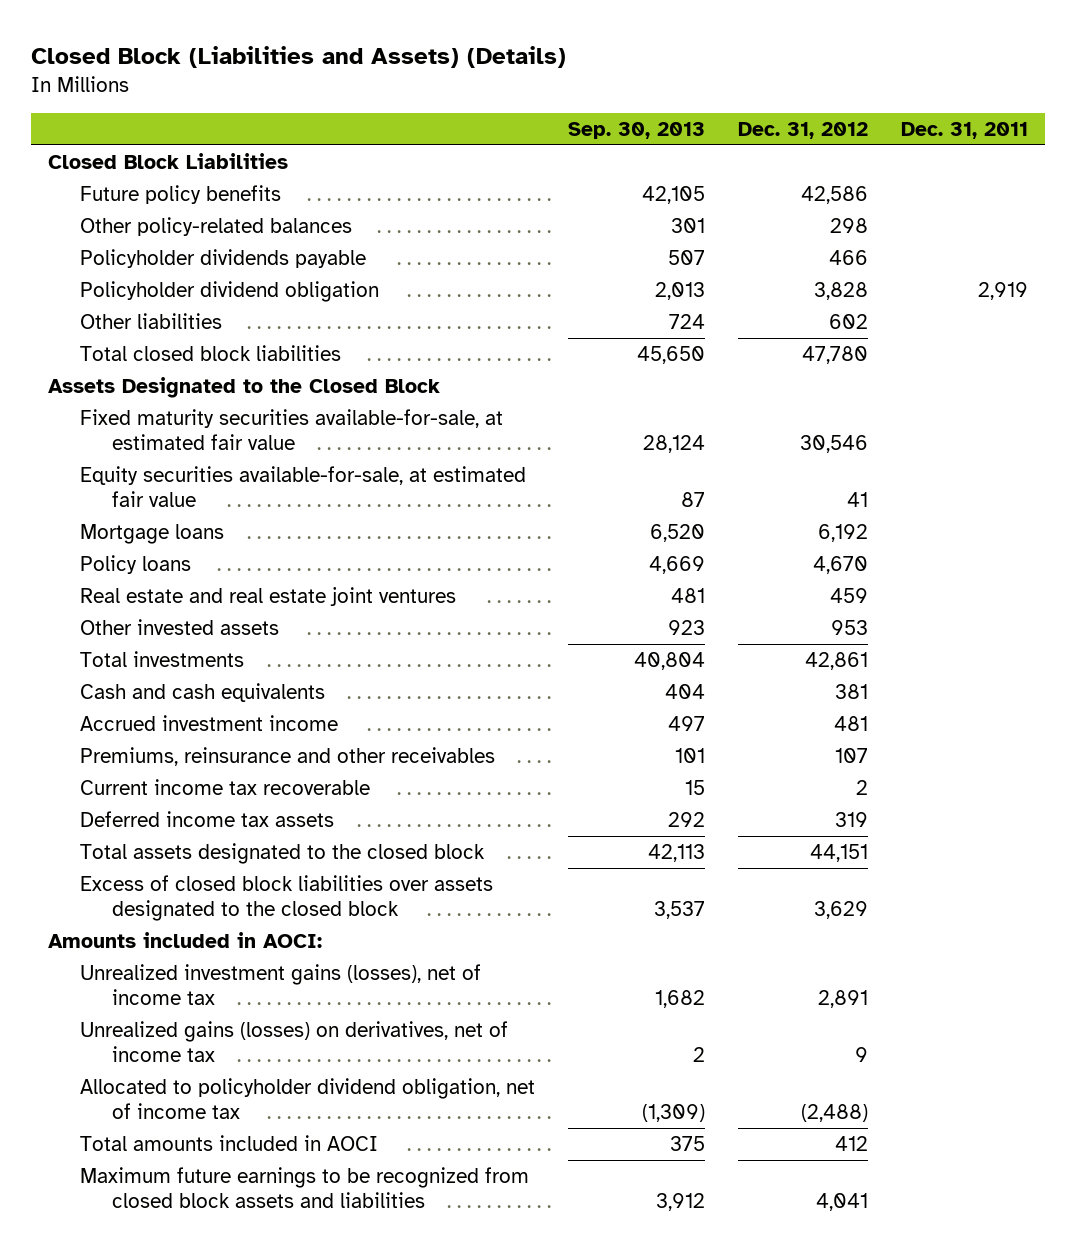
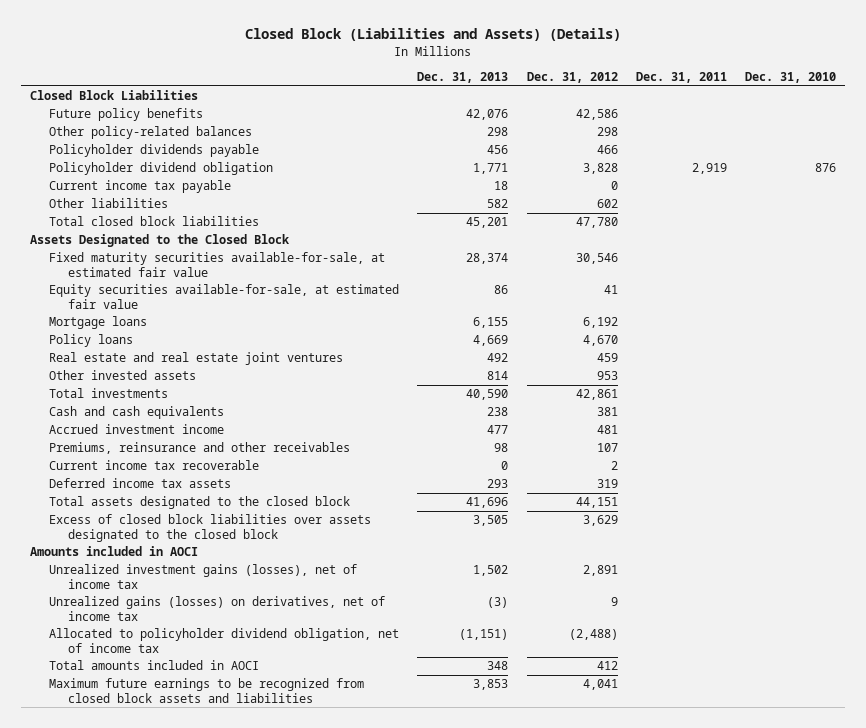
- | Sep. 30, 2013 | Dec. 31, 2012 | Dec. 31, 2011
+ | Dec. 31, 2013 | Dec. 31, 2012 | Dec. 31, 2011 | Dec. 31, 2010
+ Current income tax payable | 18 | 0 | |
- Amounts included in AOCI:
+ Amounts included in AOCI

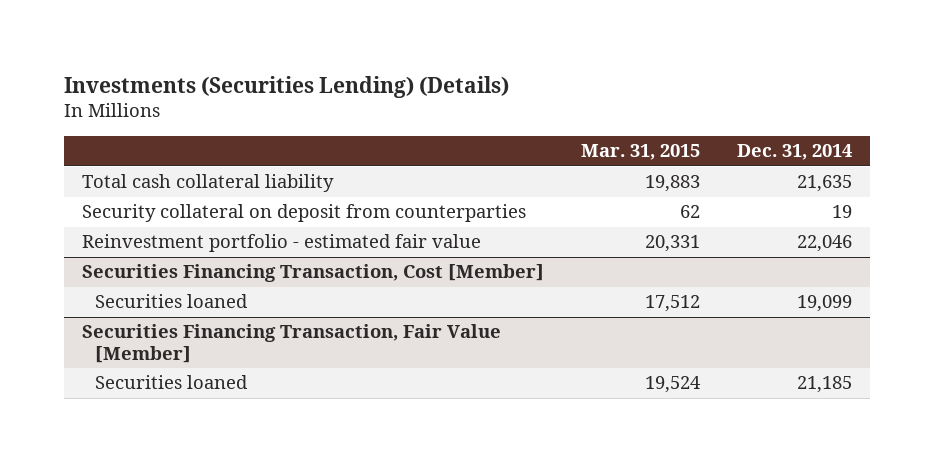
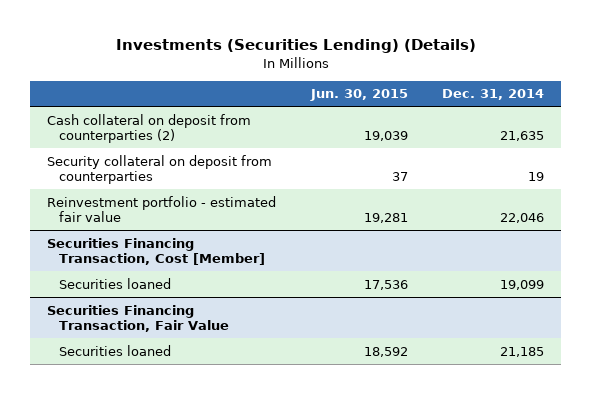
- | Mar. 31, 2015 | Dec. 31, 2014
+ | Jun. 30, 2015 | Dec. 31, 2014
- Total cash collateral liability | 19,883 | 21,635
+ Cash collateral on deposit from counterparties (2) | 19,039 | 21,635
- Securities Financing Transaction, Fair Value [Member]
+ Securities Financing Transaction, Fair Value

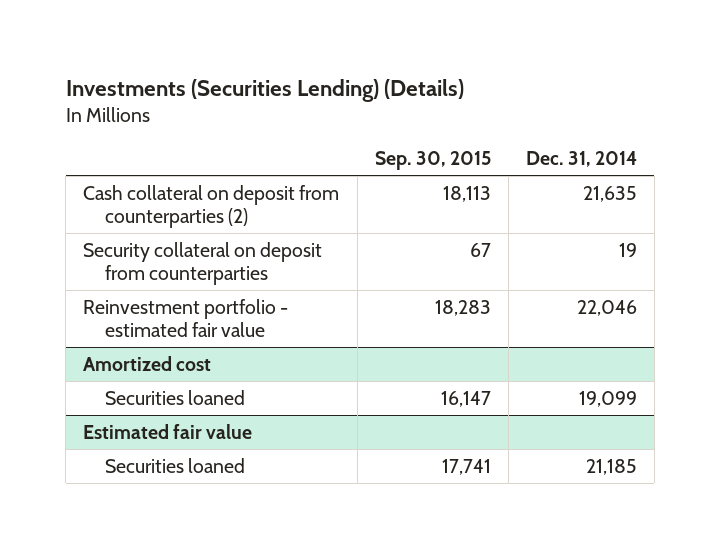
- | Jun. 30, 2015 | Dec. 31, 2014
+ | Sep. 30, 2015 | Dec. 31, 2014
- Securities Financing Transaction, Cost [Member]
+ Amortized cost
- Securities Financing Transaction, Fair Value
+ Estimated fair value

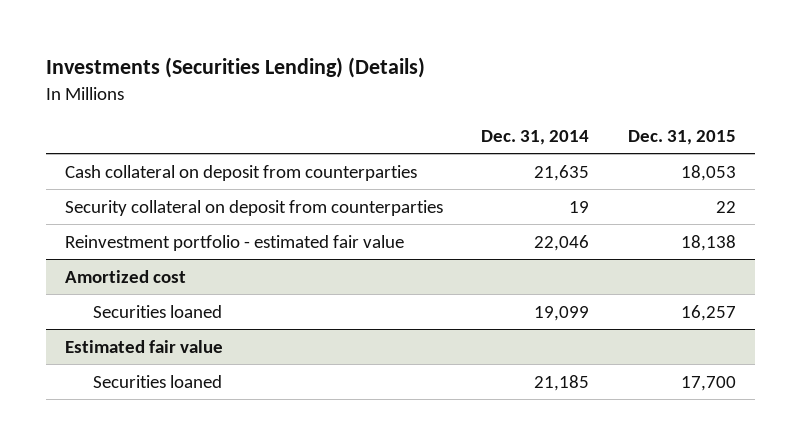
- | Sep. 30, 2015 | Dec. 31, 2014
+ | Dec. 31, 2014 | Dec. 31, 2015
- Cash collateral on deposit from counterparties (2) | 18,113 | 21,635
+ Cash collateral on deposit from counterparties | 21,635 | 18,053

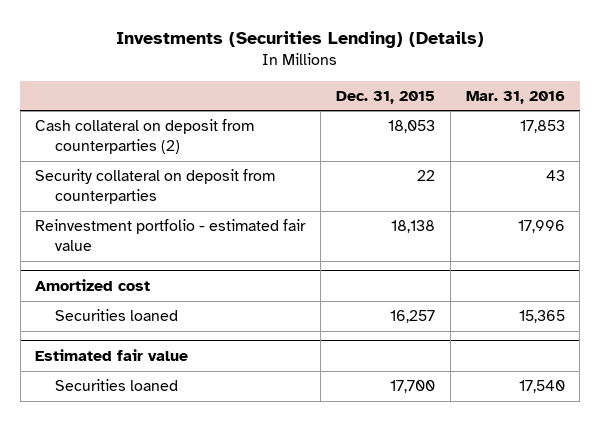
- | Dec. 31, 2014 | Dec. 31, 2015
+ | Dec. 31, 2015 | Mar. 31, 2016
- Cash collateral on deposit from counterparties | 21,635 | 18,053
+ Cash collateral on deposit from counterparties (2) | 18,053 | 17,853

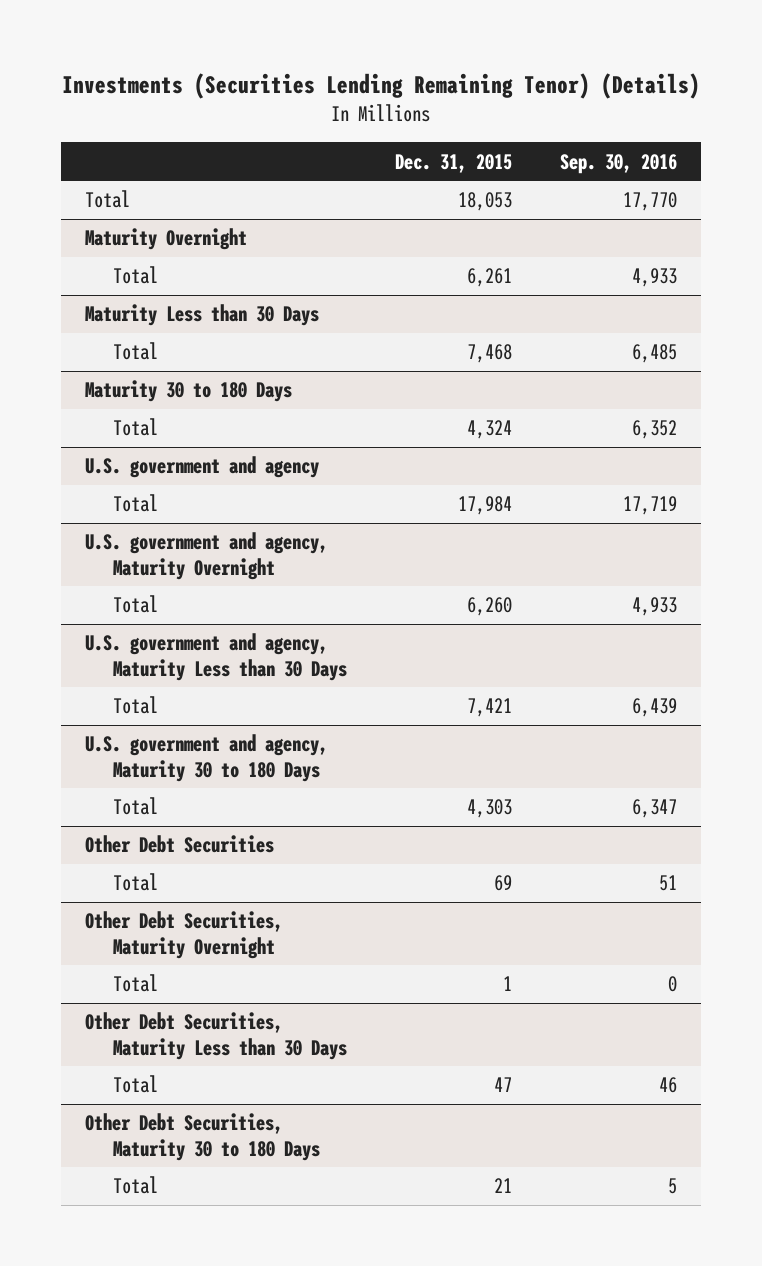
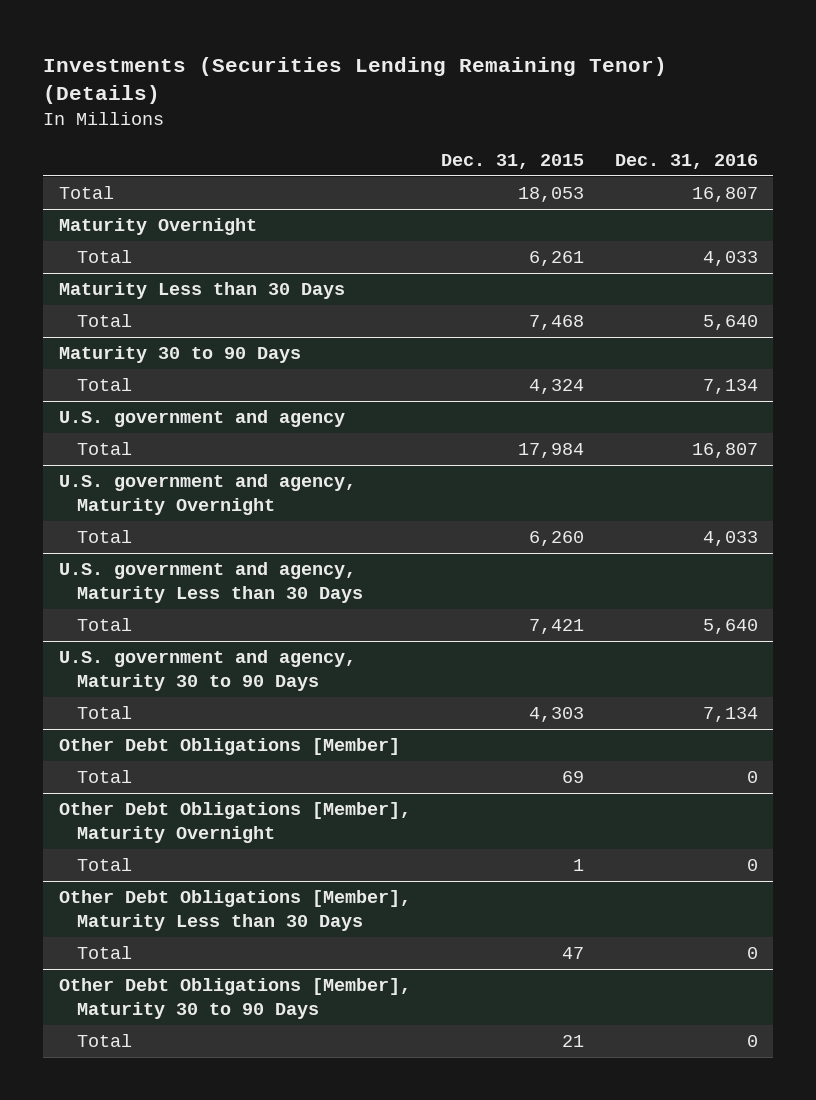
- | Dec. 31, 2015 | Sep. 30, 2016
+ | Dec. 31, 2015 | Dec. 31, 2016
- Maturity 30 to 180 Days
+ Maturity 30 to 90 Days
- U.S. government and agency, Maturity 30 to 180 Days
+ U.S. government and agency, Maturity 30 to 90 Days
- Other Debt Securities
+ Other Debt Obligations [Member]
- Other Debt Securities, Maturity Overnight
+ Other Debt Obligations [Member], Maturity Overnight
- Other Debt Securities, Maturity Less than 30 Days
+ Other Debt Obligations [Member], Maturity Less than 30 Days
- Other Debt Securities, Maturity 30 to 180 Days
+ Other Debt Obligations [Member], Maturity 30 to 90 Days

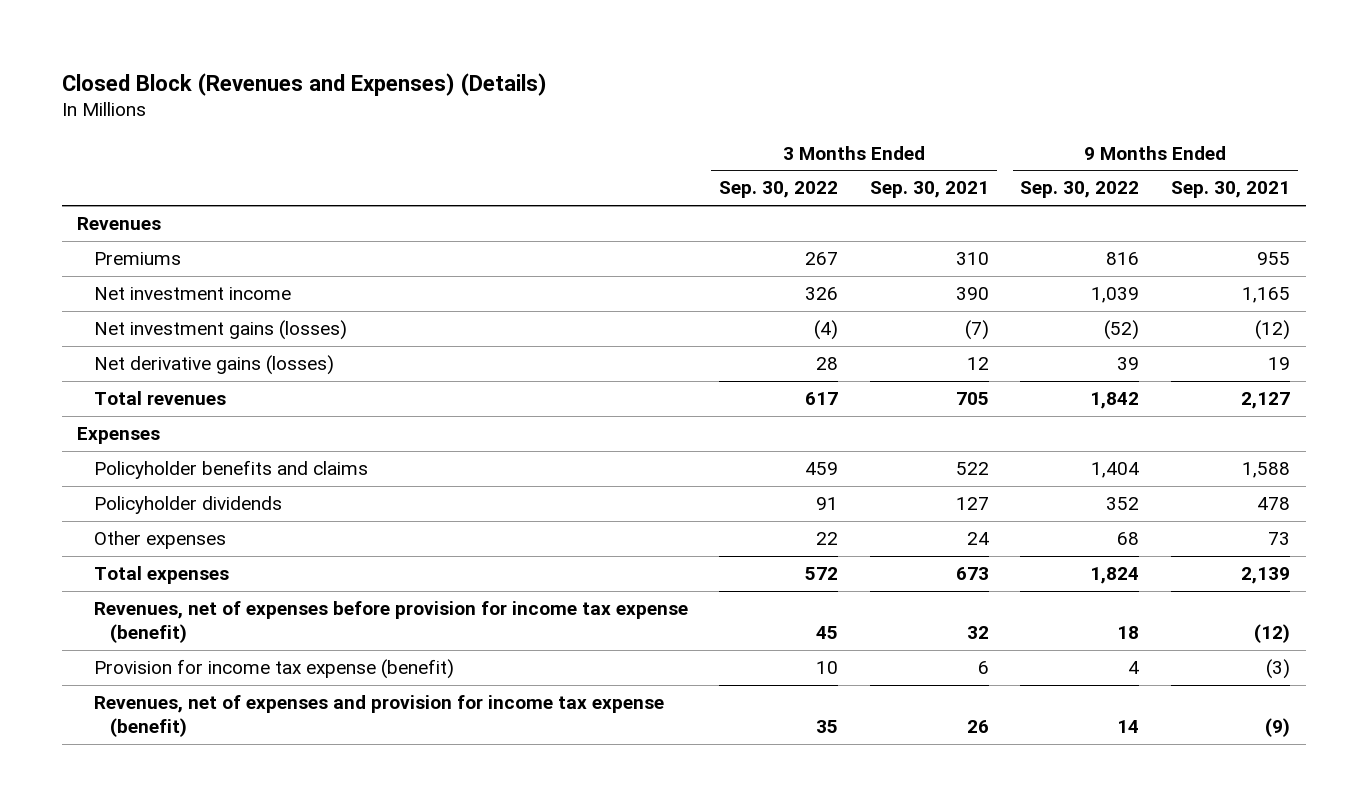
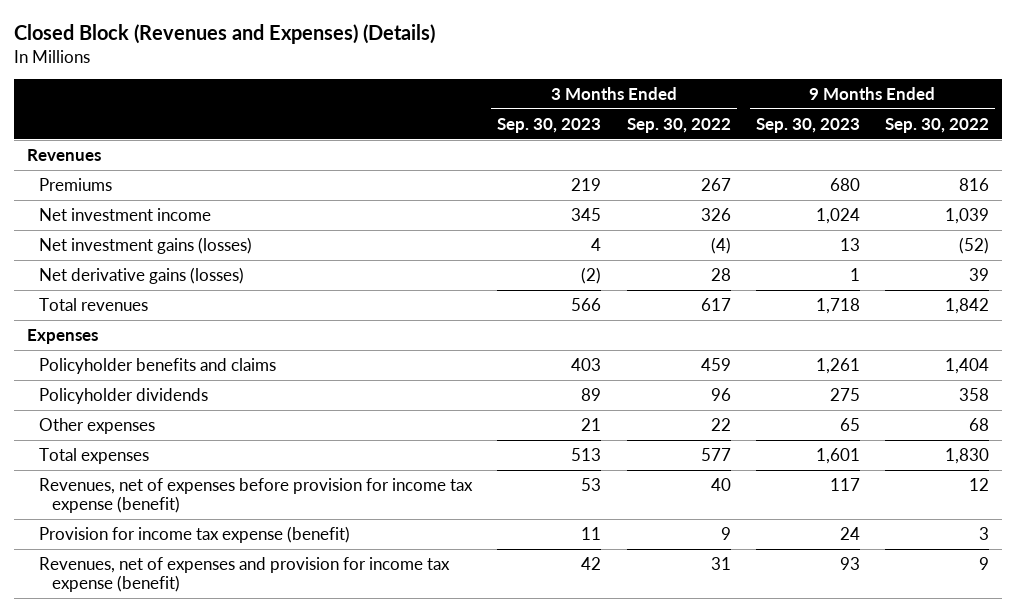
- | 3 Months Ended Sep. 30, 2022 | 3 Months Ended Sep. 30, 2021 | 9 Months Ended Sep. 30, 2022 | 9 Months Ended Sep. 30, 2021
+ | 3 Months Ended Sep. 30, 2023 | 3 Months Ended Sep. 30, 2022 | 9 Months Ended Sep. 30, 2023 | 9 Months Ended Sep. 30, 2022
- Policyholder dividends | 91 | 127 | 352 | 478
+ Policyholder dividends | 89 | 96 | 275 | 358
- Total expenses | 572 | 673 | 1,824 | 2,139
- Revenues, net of expenses before provision for income tax expense (benefit) | 45 | 32 | 18 | (12)
- Provision for income tax expense (benefit) | 10 | 6 | 4 | (3)
- Revenues, net of expenses and provision for income tax expense (benefit) | 35 | 26 | 14 | (9)
+ Total expenses | 513 | 577 | 1,601 | 1,830
+ Revenues, net of expenses before provision for income tax expense (benefit) | 53 | 40 | 117 | 12
+ Provision for income tax expense (benefit) | 11 | 9 | 24 | 3
+ Revenues, net of expenses and provision for income tax expense (benefit) | 42 | 31 | 93 | 9

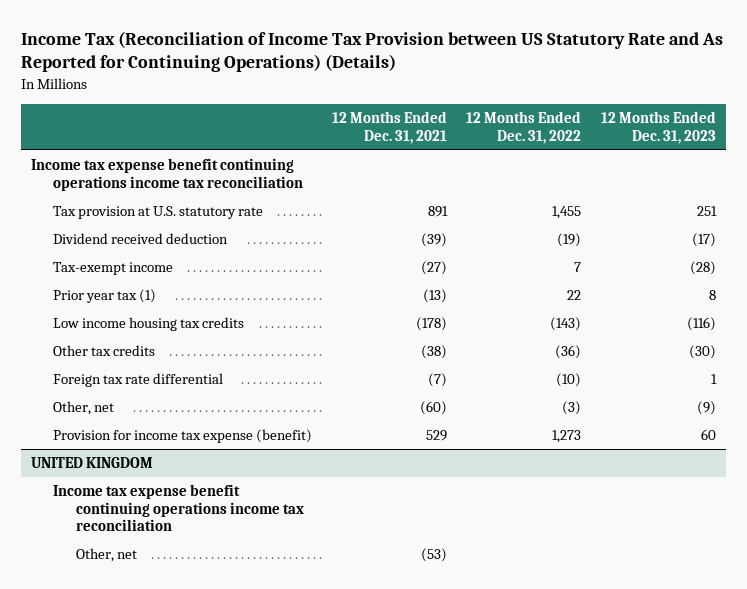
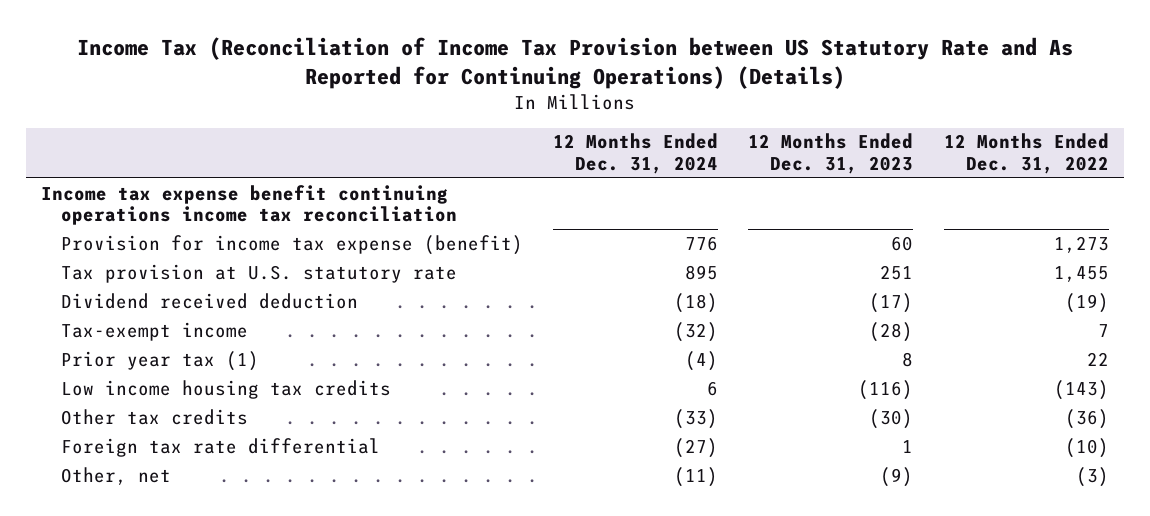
- | 12 Months Ended Dec. 31, 2021 | 12 Months Ended Dec. 31, 2022 | 12 Months Ended Dec. 31, 2023
+ | 12 Months Ended Dec. 31, 2024 | 12 Months Ended Dec. 31, 2023 | 12 Months Ended Dec. 31, 2022
moved up: Provision for income tax expense (benefit) | 776 | 60 | 1,273
- UNITED KINGDOM
- Income tax expense benefit continuing operations income tax reconciliation
- Other, net | (53) | |

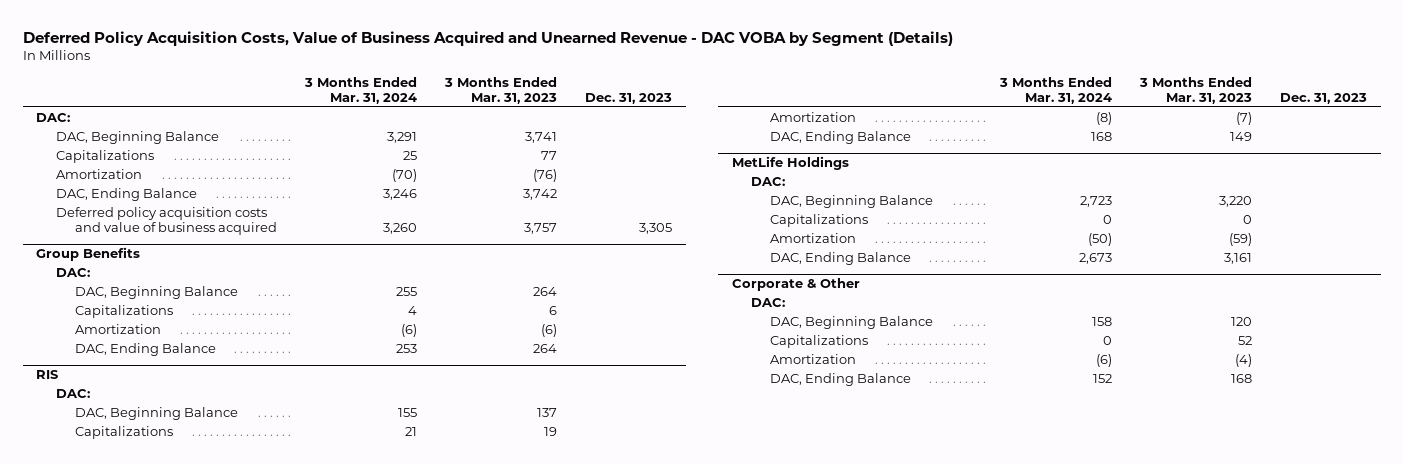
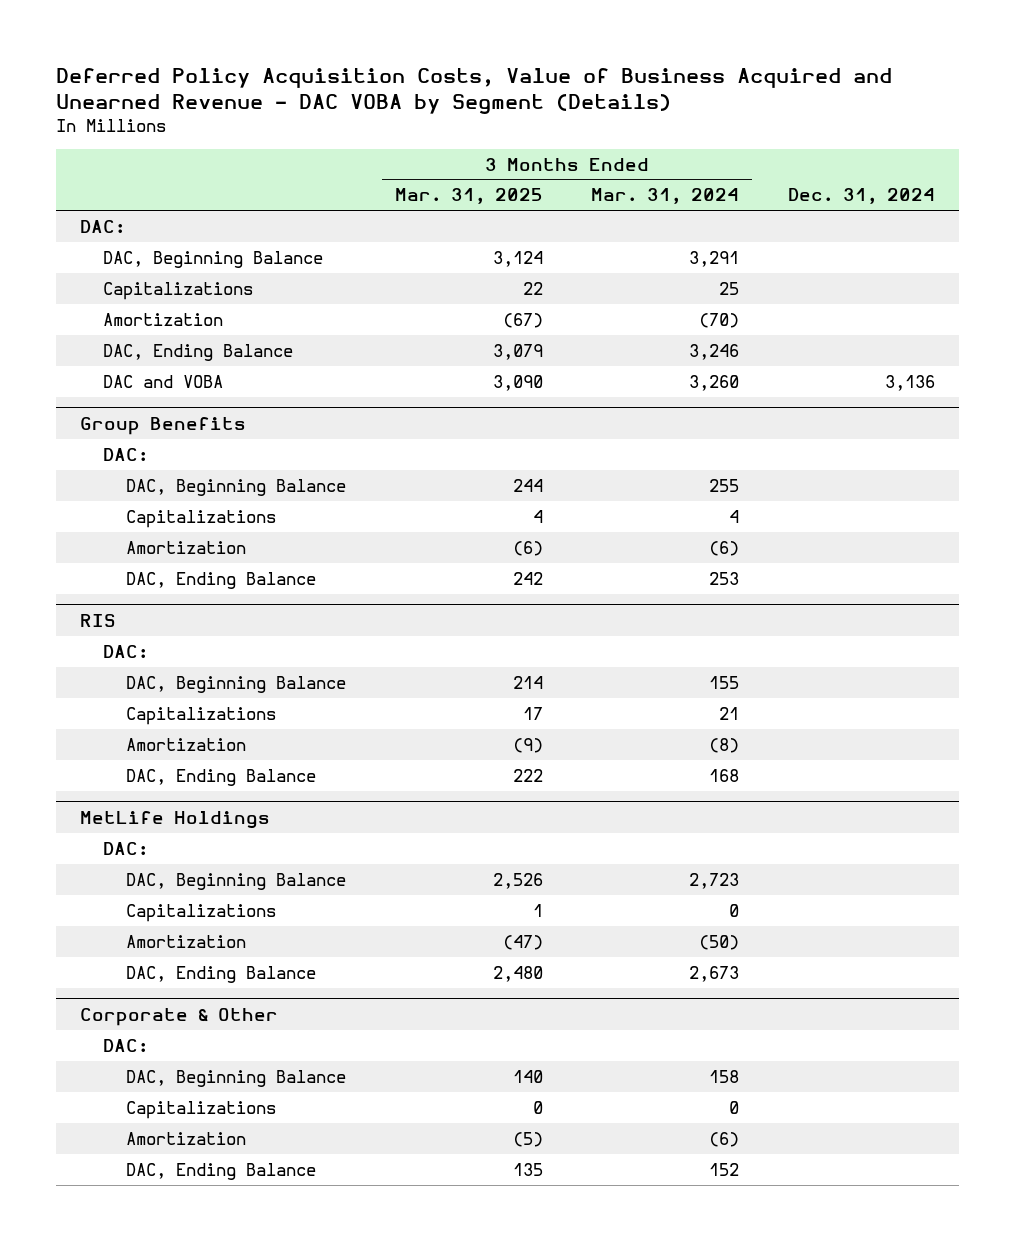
- | 3 Months Ended Mar. 31, 2024 | 3 Months Ended Mar. 31, 2023 | Dec. 31, 2023
+ | 3 Months Ended Mar. 31, 2025 | 3 Months Ended Mar. 31, 2024 | Dec. 31, 2024
- Deferred policy acquisition costs and value of business acquired | 3,260 | 3,757 | 3,305
+ DAC and VOBA | 3,090 | 3,260 | 3,136

